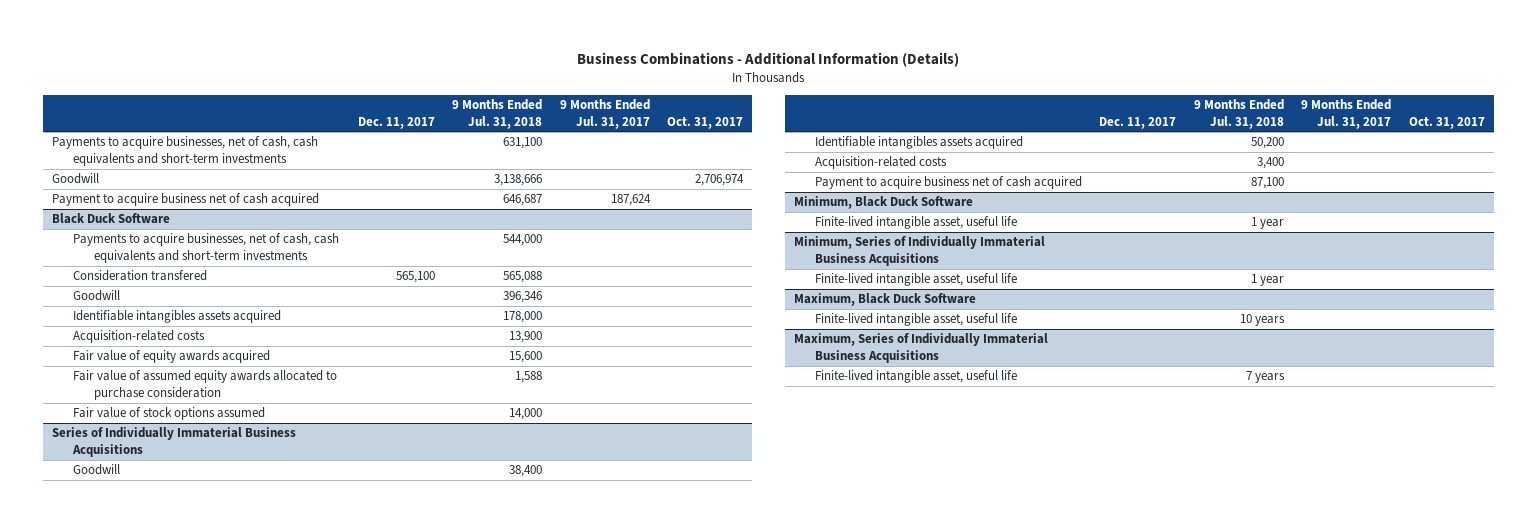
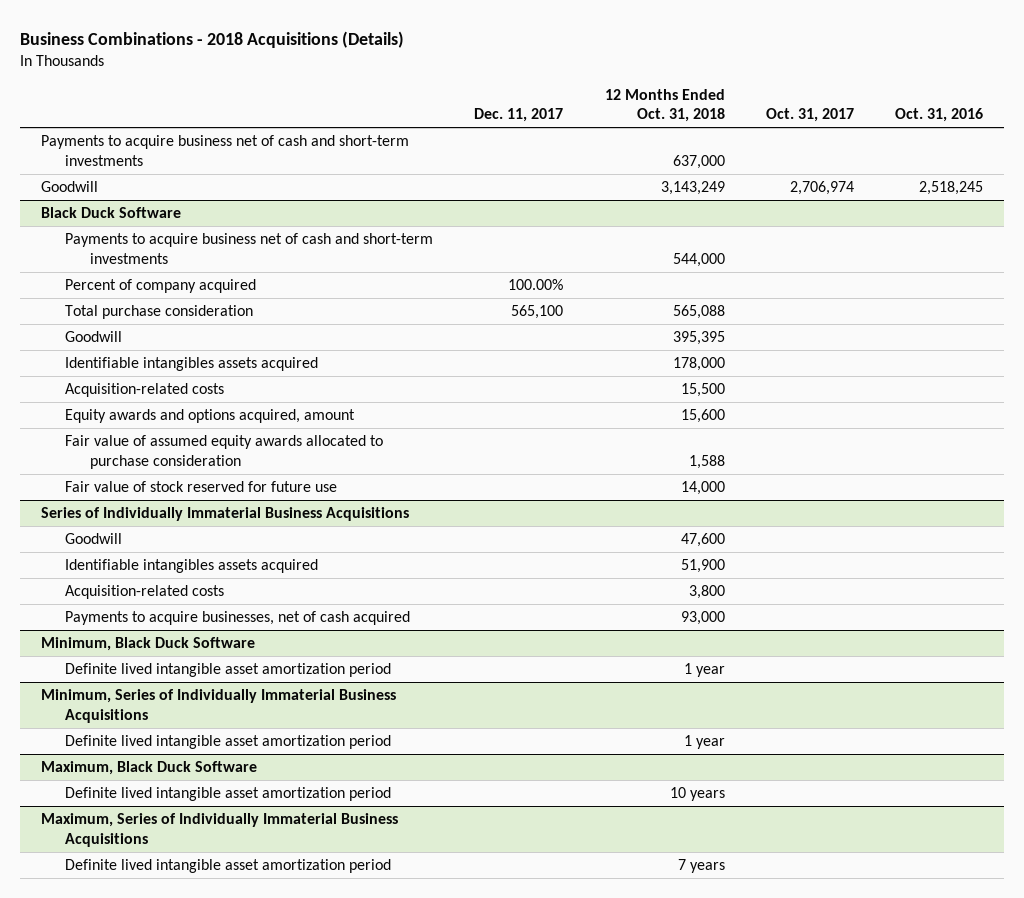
- Business Combinations - Additional Information (Details)
+ Business Combinations - 2018 Acquisitions (Details)
- | Dec. 11, 2017 | 9 Months Ended Jul. 31, 2018 | 9 Months Ended Jul. 31, 2017 | Oct. 31, 2017
+ | Dec. 11, 2017 | 12 Months Ended Oct. 31, 2018 | Oct. 31, 2017 | Oct. 31, 2016
- Payments to acquire businesses, net of cash, cash equivalents and short-term investments | | 631,100 | |
+ Payments to acquire business net of cash and short-term investments | | 637,000 | |
- Payment to acquire business net of cash acquired | | 646,687 | 187,624 |
@ Black Duck Software
- Payments to acquire businesses, net of cash, cash equivalents and short-term investments | | 544,000 | |
- Consideration transfered | 565,100 | 565,088 | |
+ Payments to acquire business net of cash and short-term investments | | 544,000 | |
+ Percent of company acquired | 100.00% | | |
+ Total purchase consideration | 565,100 | 565,088 | |
- Fair value of equity awards acquired | | 15,600 | |
+ Equity awards and options acquired, amount | | 15,600 | |
- Fair value of stock options assumed | | 14,000 | |
+ Fair value of stock reserved for future use | | 14,000 | |
@ Series of Individually Immaterial Business Acquisitions
- Payment to acquire business net of cash acquired | | 87,100 | |
+ Payments to acquire businesses, net of cash acquired | | 93,000 | |
@ Minimum, Black Duck Software
- Finite-lived intangible asset, useful life | | 1 year | |
+ Definite lived intangible asset amortization period | | 1 year | |
@ Minimum, Series of Individually Immaterial Business Acquisitions
- Finite-lived intangible asset, useful life | | 1 year | |
+ Definite lived intangible asset amortization period | | 1 year | |
@ Maximum, Black Duck Software
- Finite-lived intangible asset, useful life | | 10 years | |
+ Definite lived intangible asset amortization period | | 10 years | |
@ Maximum, Series of Individually Immaterial Business Acquisitions
- Finite-lived intangible asset, useful life | | 7 years | |
+ Definite lived intangible asset amortization period | | 7 years | |

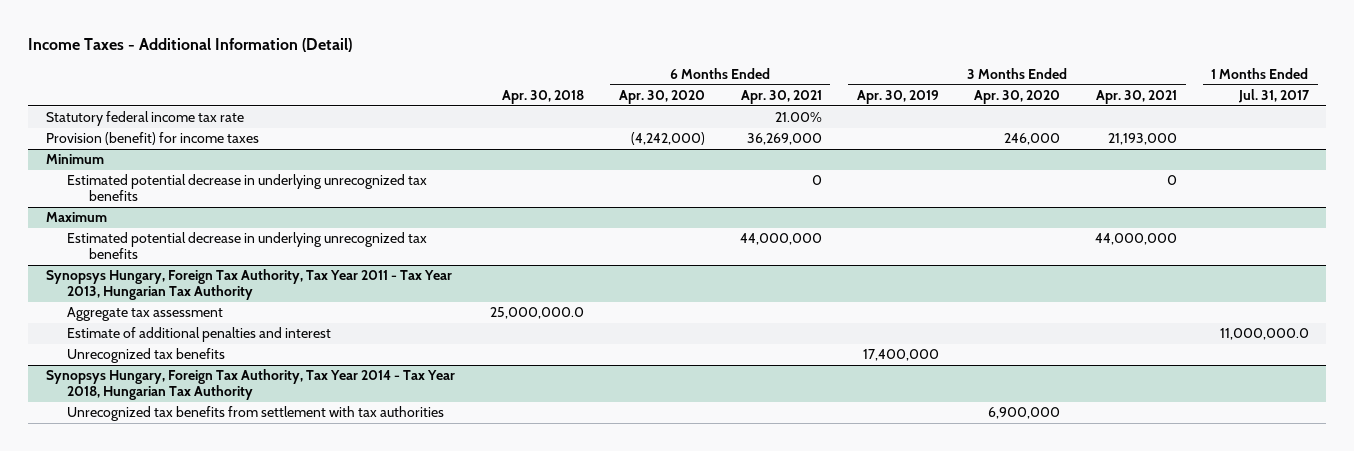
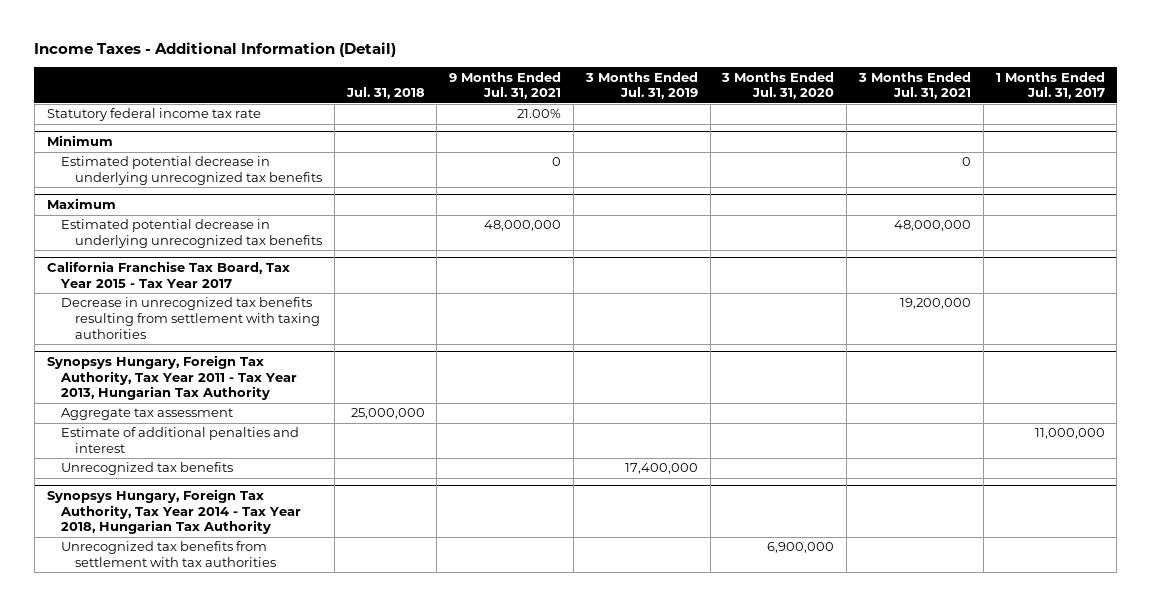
- | Apr. 30, 2018 | 6 Months Ended Apr. 30, 2020 | 6 Months Ended Apr. 30, 2021 | 3 Months Ended Apr. 30, 2019 | 3 Months Ended Apr. 30, 2020 | 3 Months Ended Apr. 30, 2021 | 1 Months Ended Jul. 31, 2017
+ | Jul. 31, 2018 | 9 Months Ended Jul. 31, 2021 | 3 Months Ended Jul. 31, 2019 | 3 Months Ended Jul. 31, 2020 | 3 Months Ended Jul. 31, 2021 | 1 Months Ended Jul. 31, 2017
- Provision (benefit) for income taxes | | (4,242,000) | 36,269,000 | | 246,000 | 21,193,000 |
+ California Franchise Tax Board, Tax Year 2015 - Tax Year 2017
+ Decrease in unrecognized tax benefits resulting from settlement with taxing authorities | | | | | 19,200,000 |
@ Synopsys Hungary, Foreign Tax Authority, Tax Year 2011 - Tax Year 2013, Hungarian Tax Authority
- Estimate of additional penalties and interest | | | | | | | 11,000,000.0
+ Estimate of additional penalties and interest | | | | | | 11,000,000

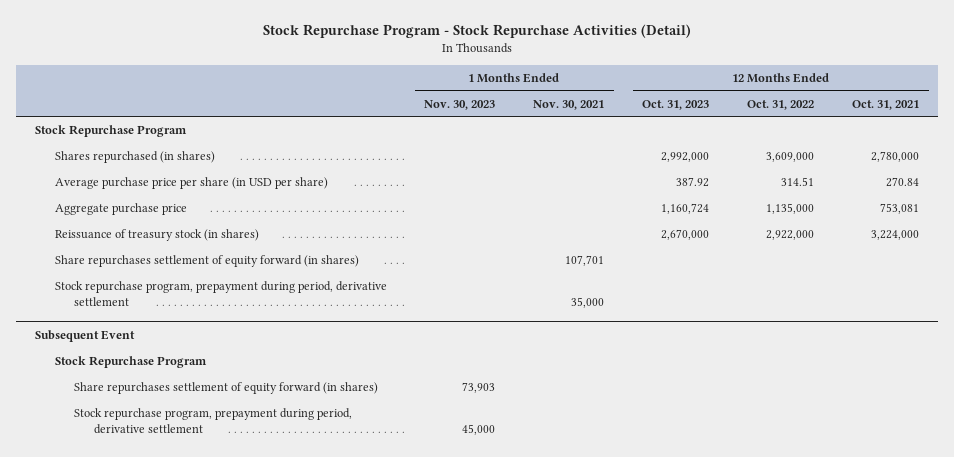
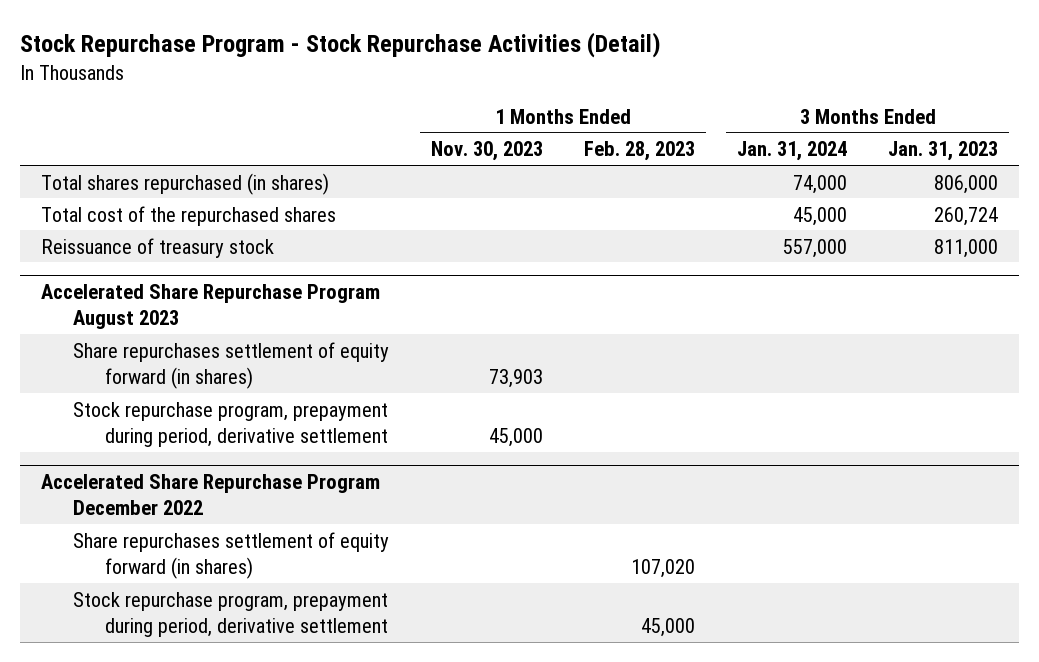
- | 1 Months Ended Nov. 30, 2023 | 1 Months Ended Nov. 30, 2021 | 12 Months Ended Oct. 31, 2023 | 12 Months Ended Oct. 31, 2022 | 12 Months Ended Oct. 31, 2021
+ | 1 Months Ended Nov. 30, 2023 | 1 Months Ended Feb. 28, 2023 | 3 Months Ended Jan. 31, 2024 | 3 Months Ended Jan. 31, 2023
- Stock Repurchase Program
- Shares repurchased (in shares) | | | 2,992,000 | 3,609,000 | 2,780,000
- Average purchase price per share (in USD per share) | | | 387.92 | 314.51 | 270.84
- Aggregate purchase price | | | 1,160,724 | 1,135,000 | 753,081
- Reissuance of treasury stock (in shares) | | | 2,670,000 | 2,922,000 | 3,224,000
- Share repurchases settlement of equity forward (in shares) | | 107,701 | | |
- Stock repurchase program, prepayment during period, derivative settlement | | 35,000 | | |
- Subsequent Event
- Stock Repurchase Program
+ Total shares repurchased (in shares) | | | 74,000 | 806,000
+ Total cost of the repurchased shares | | | 45,000 | 260,724
+ Reissuance of treasury stock | | | 557,000 | 811,000
+ Accelerated Share Repurchase Program August 2023
+ Accelerated Share Repurchase Program December 2022
+ Share repurchases settlement of equity forward (in shares) | | 107,020 | |
+ Stock repurchase program, prepayment during period, derivative settlement | | 45,000 | |

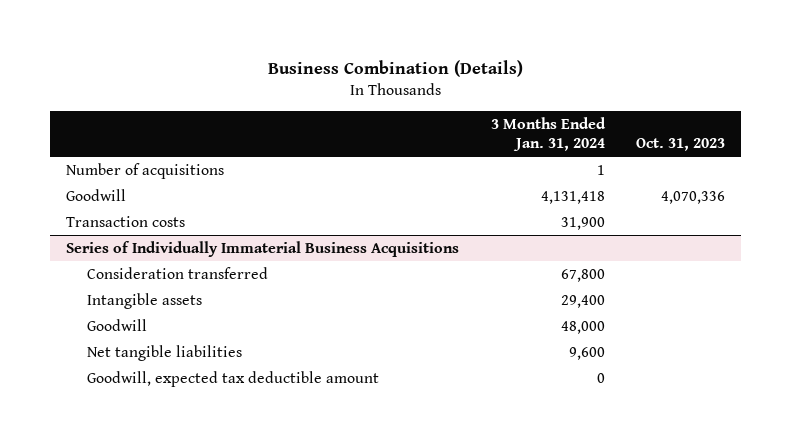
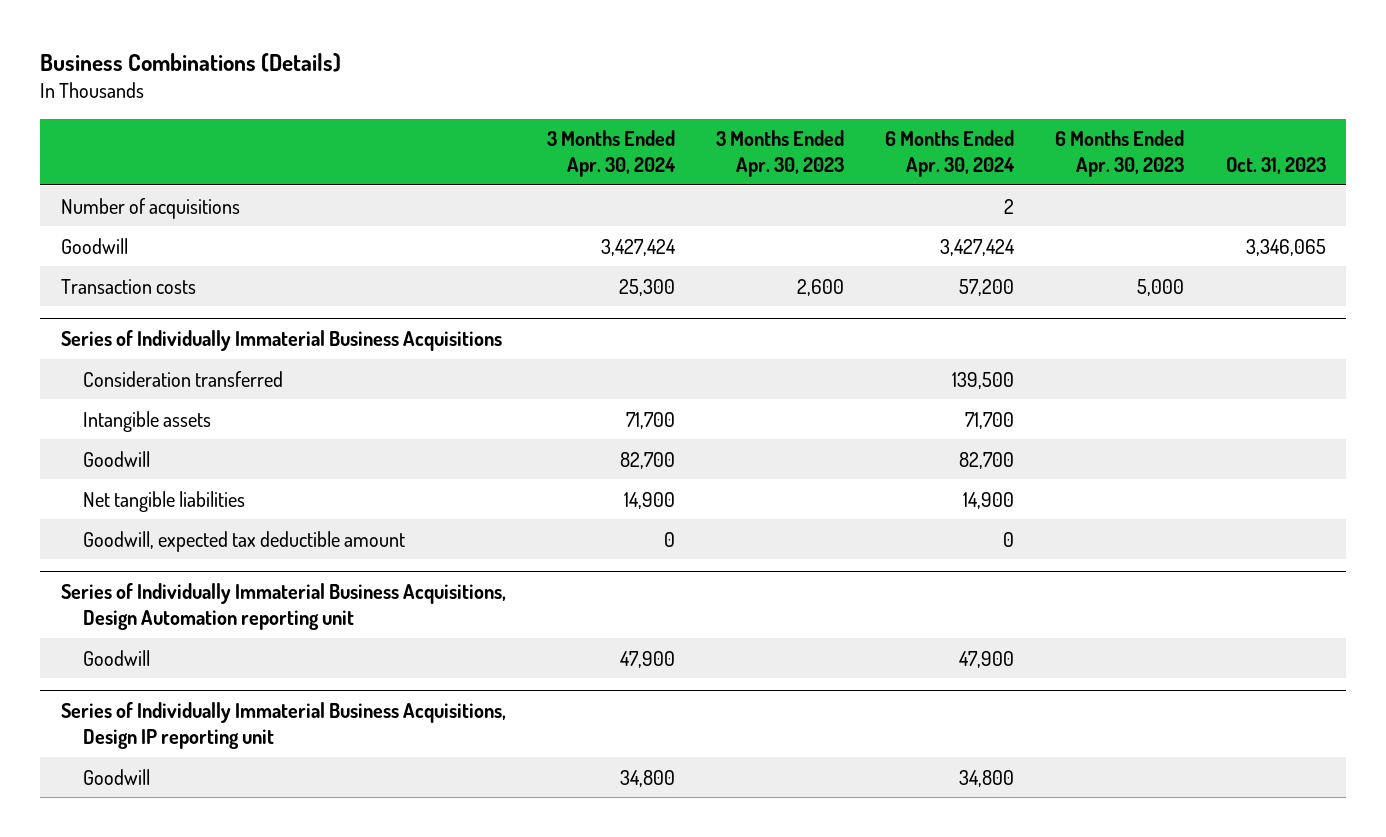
- Business Combination (Details)
+ Business Combinations (Details)
- | 3 Months Ended Jan. 31, 2024 | Oct. 31, 2023
+ | 3 Months Ended Apr. 30, 2024 | 3 Months Ended Apr. 30, 2023 | 6 Months Ended Apr. 30, 2024 | 6 Months Ended Apr. 30, 2023 | Oct. 31, 2023
- Goodwill | 4,131,418 | 4,070,336
+ Goodwill | 3,427,424 | | 3,427,424 | | 3,346,065
+ Series of Individually Immaterial Business Acquisitions, Design Automation reporting unit
+ Goodwill | 47,900 | | 47,900 | |
+ Series of Individually Immaterial Business Acquisitions, Design IP reporting unit
+ Goodwill | 34,800 | | 34,800 | |

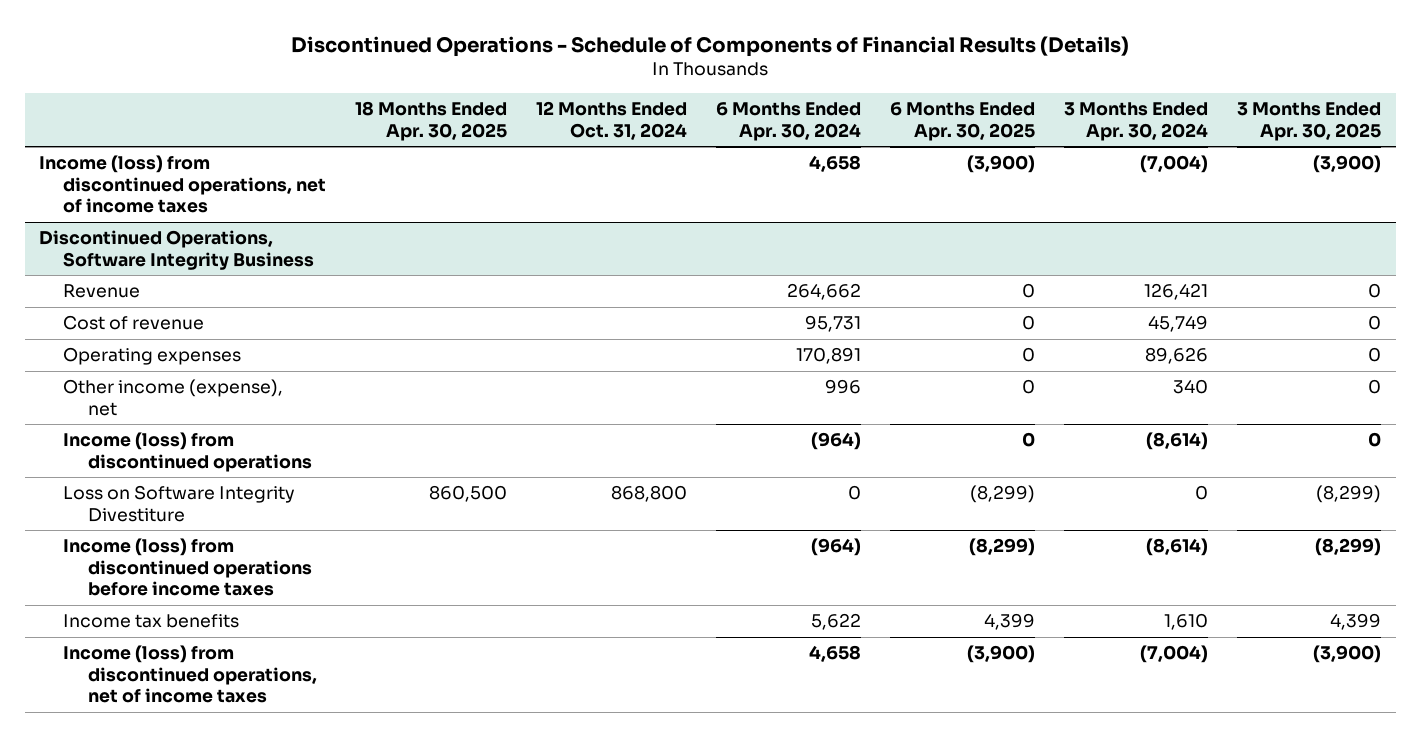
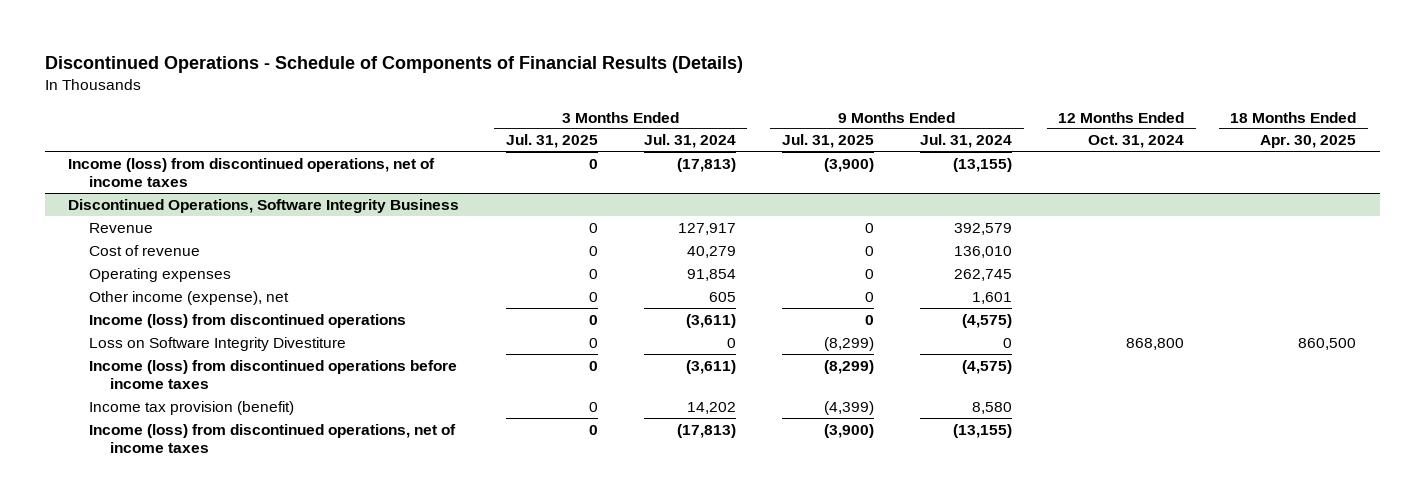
- | 18 Months Ended Apr. 30, 2025 | 12 Months Ended Oct. 31, 2024 | 6 Months Ended Apr. 30, 2024 | 6 Months Ended Apr. 30, 2025 | 3 Months Ended Apr. 30, 2024 | 3 Months Ended Apr. 30, 2025
+ | 3 Months Ended Jul. 31, 2025 | 3 Months Ended Jul. 31, 2024 | 9 Months Ended Jul. 31, 2025 | 9 Months Ended Jul. 31, 2024 | 12 Months Ended Oct. 31, 2024 | 18 Months Ended Apr. 30, 2025
@ Discontinued Operations, Software Integrity Business
- Income tax benefits | | | 5,622 | 4,399 | 1,610 | 4,399
+ Income tax provision (benefit) | 0 | 14,202 | (4,399) | 8,580 | |

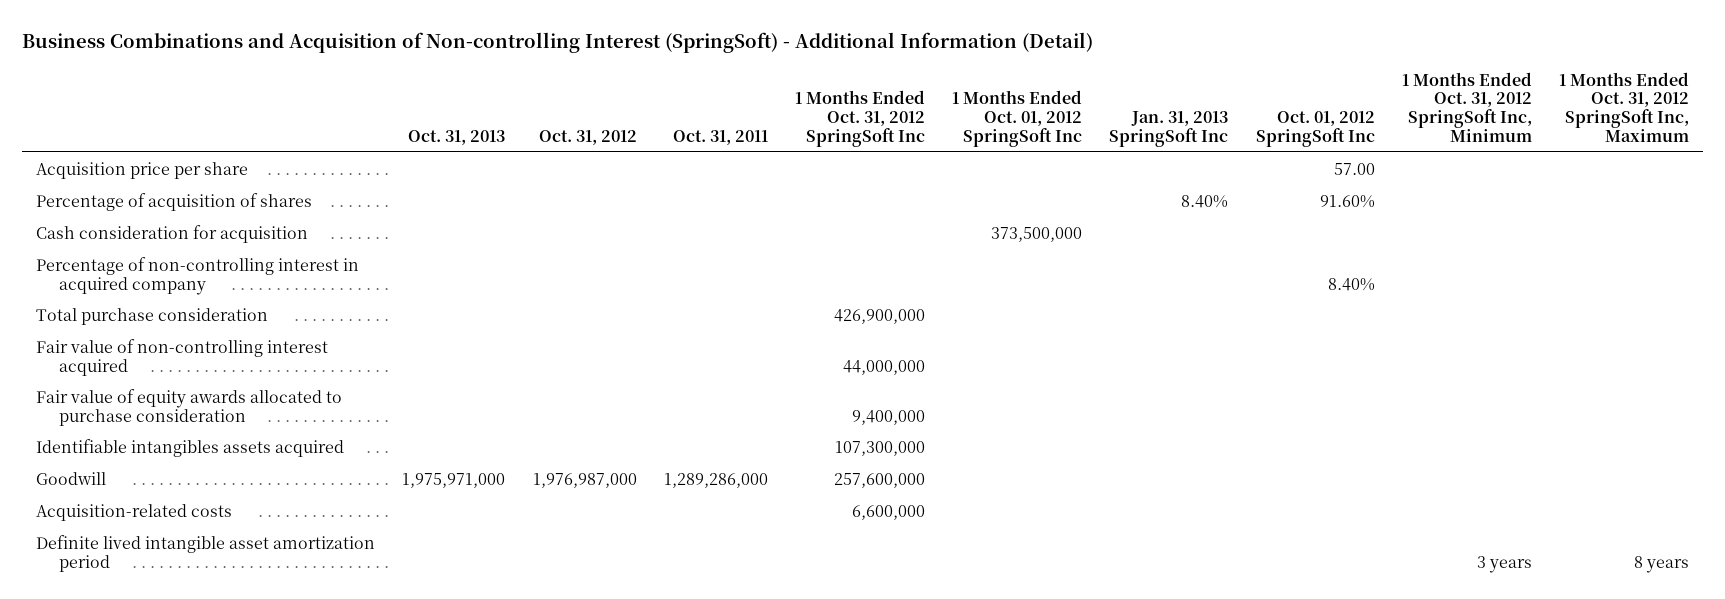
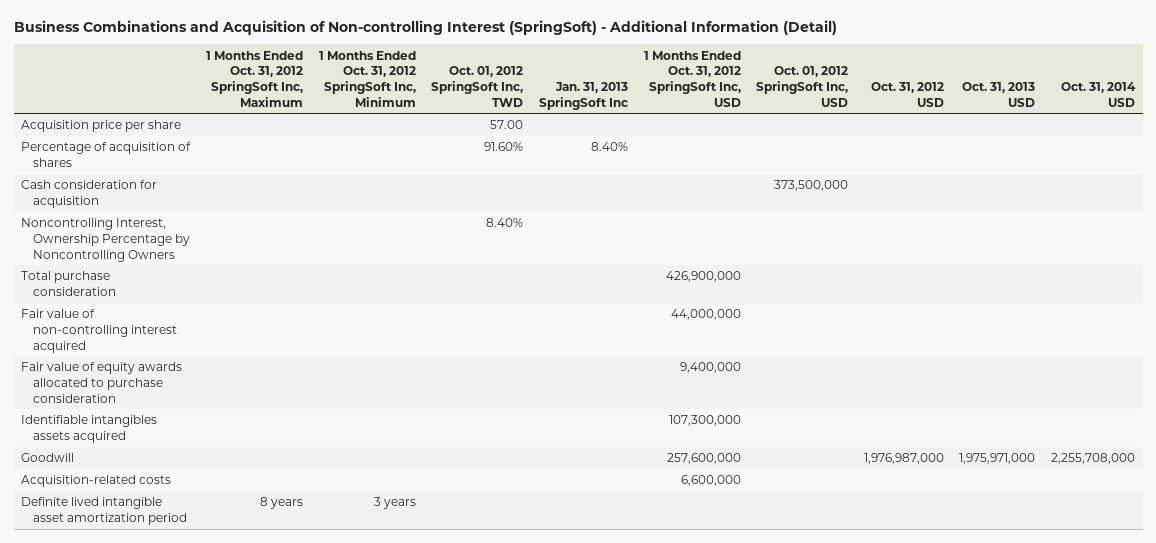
- | Oct. 31, 2013 | Oct. 31, 2012 | Oct. 31, 2011 | 1 Months Ended Oct. 31, 2012 SpringSoft Inc | 1 Months Ended Oct. 01, 2012 SpringSoft Inc | Jan. 31, 2013 SpringSoft Inc | Oct. 01, 2012 SpringSoft Inc | 1 Months Ended Oct. 31, 2012 SpringSoft Inc, Minimum | 1 Months Ended Oct. 31, 2012 SpringSoft Inc, Maximum
+ | 1 Months Ended Oct. 31, 2012 SpringSoft Inc, Maximum | 1 Months Ended Oct. 31, 2012 SpringSoft Inc, Minimum | Oct. 01, 2012 SpringSoft Inc, TWD | Jan. 31, 2013 SpringSoft Inc | 1 Months Ended Oct. 31, 2012 SpringSoft Inc, USD | Oct. 01, 2012 SpringSoft Inc, USD | Oct. 31, 2012 USD | Oct. 31, 2013 USD | Oct. 31, 2014 USD
- Percentage of non-controlling interest in acquired company | | | | | | | 8.40% | |
+ Noncontrolling Interest, Ownership Percentage by Noncontrolling Owners | | | 8.40% | | | | | |

